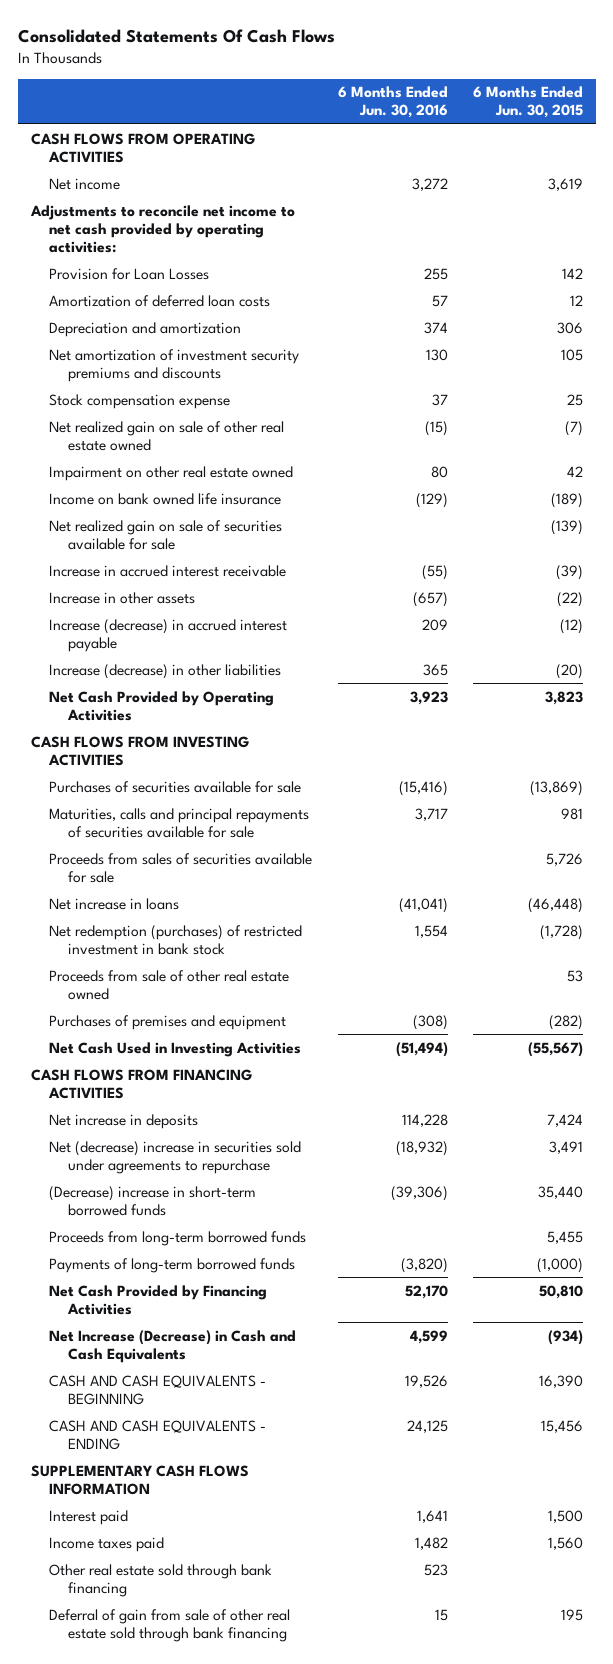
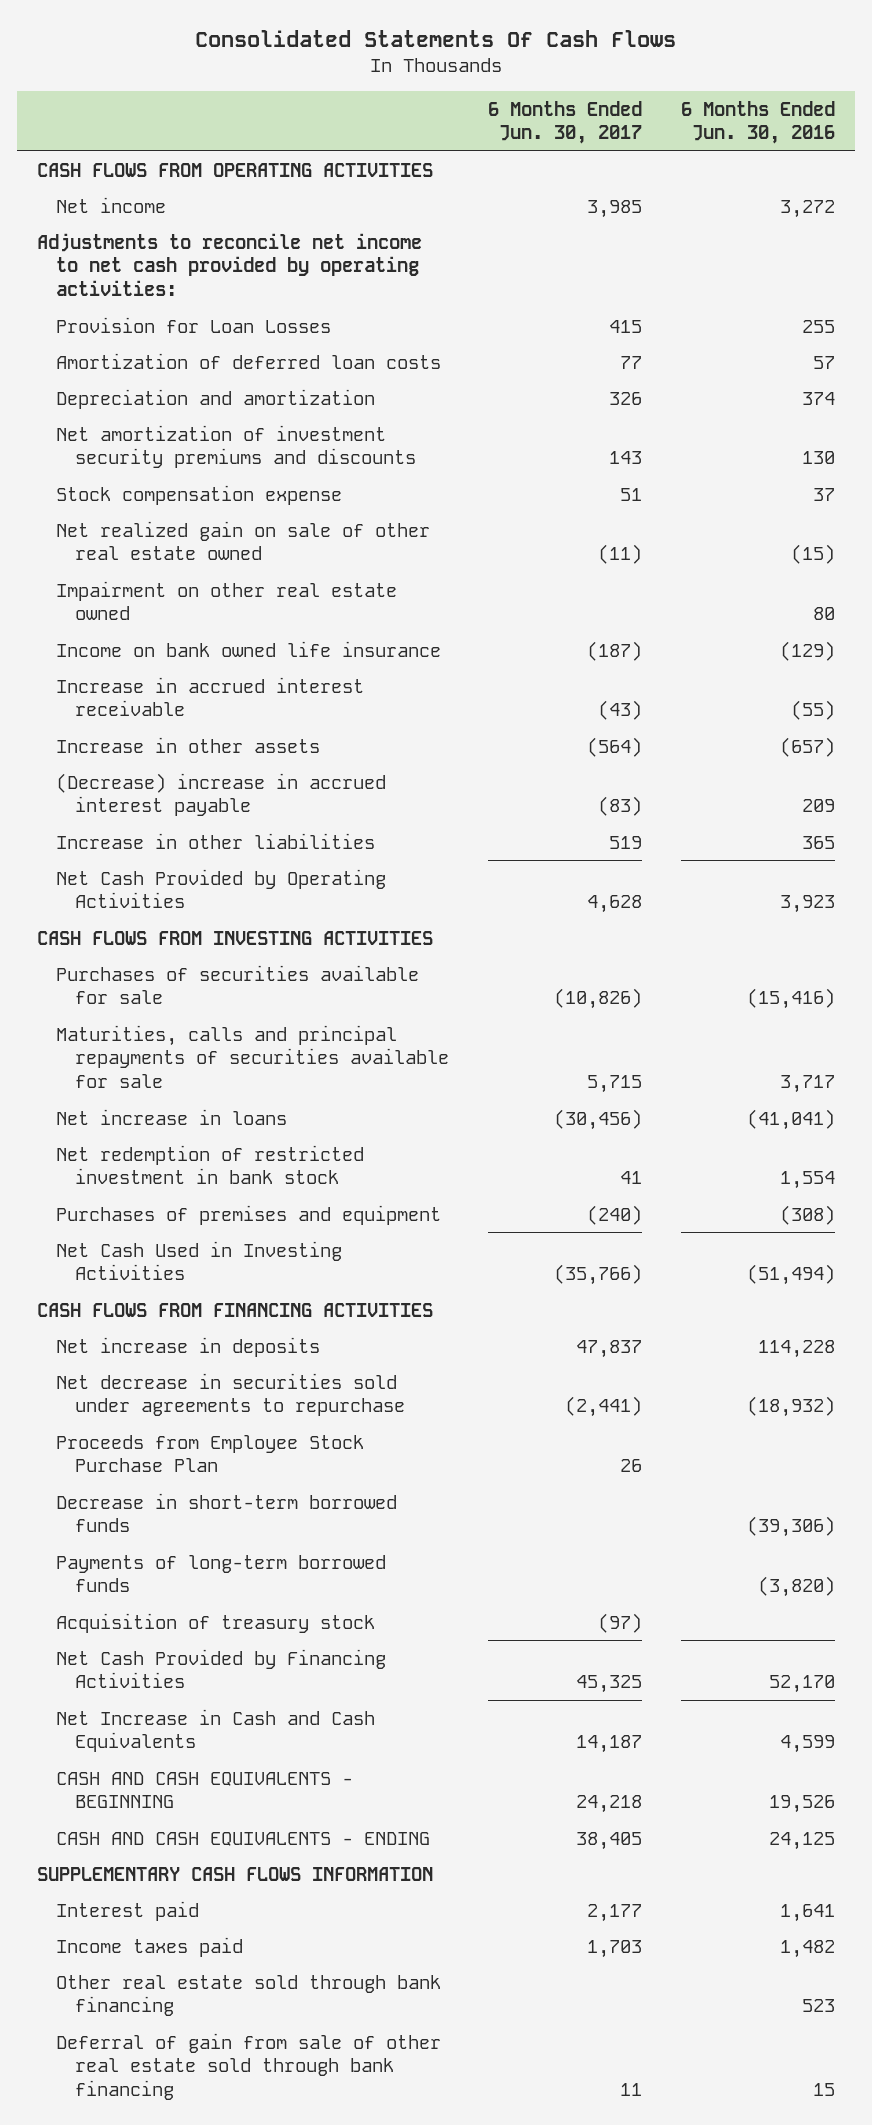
- | 6 Months Ended Jun. 30, 2016 | 6 Months Ended Jun. 30, 2015
+ | 6 Months Ended Jun. 30, 2017 | 6 Months Ended Jun. 30, 2016
- Net realized gain on sale of securities available for sale | | (139)
- Increase (decrease) in accrued interest payable | 209 | (12)
- Increase (decrease) in other liabilities | 365 | (20)
+ (Decrease) increase in accrued interest payable | (83) | 209
+ Increase in other liabilities | 519 | 365
- Proceeds from sales of securities available for sale | | 5,726
- Net redemption (purchases) of restricted investment in bank stock | 1,554 | (1,728)
- Proceeds from sale of other real estate owned | | 53
+ Net redemption of restricted investment in bank stock | 41 | 1,554
- Net (decrease) increase in securities sold under agreements to repurchase | (18,932) | 3,491
- (Decrease) increase in short-term borrowed funds | (39,306) | 35,440
- Proceeds from long-term borrowed funds | | 5,455
+ Net decrease in securities sold under agreements to repurchase | (2,441) | (18,932)
+ Proceeds from Employee Stock Purchase Plan | 26 |
+ Decrease in short-term borrowed funds | | (39,306)
+ Acquisition of treasury stock | (97) |
- Net Increase (Decrease) in Cash and Cash Equivalents | 4,599 | (934)
+ Net Increase in Cash and Cash Equivalents | 14,187 | 4,599

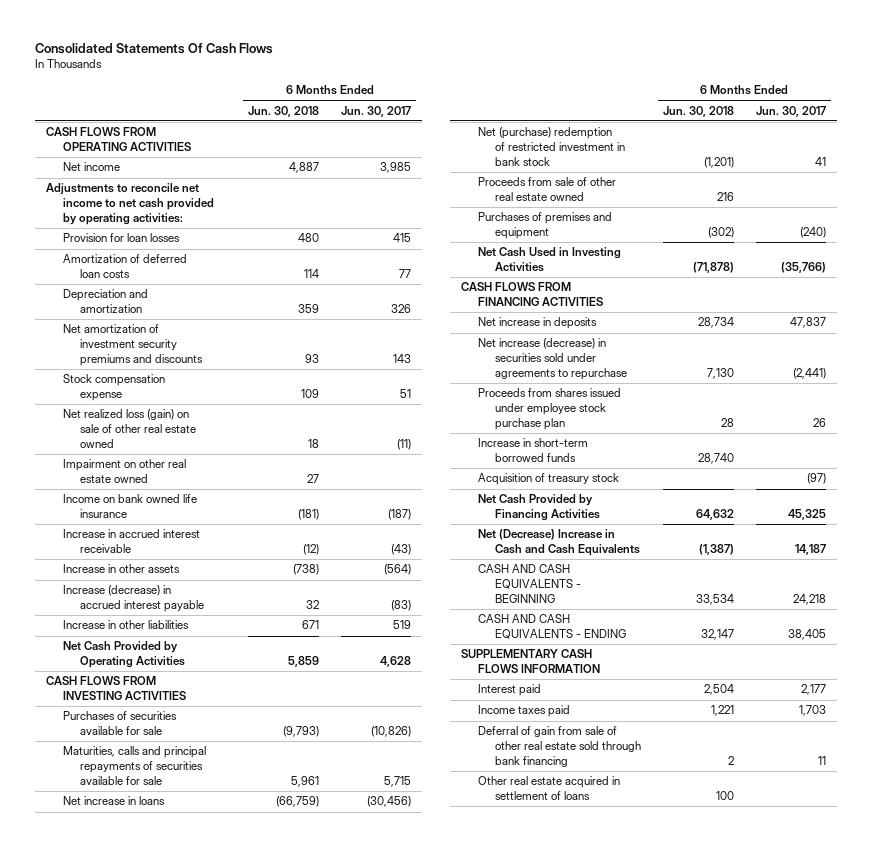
- | 6 Months Ended Jun. 30, 2017 | 6 Months Ended Jun. 30, 2016
+ | 6 Months Ended Jun. 30, 2018 | 6 Months Ended Jun. 30, 2017
- Provision for Loan Losses | 415 | 255
+ Provision for loan losses | 480 | 415
- Net realized gain on sale of other real estate owned | (11) | (15)
+ Net realized loss (gain) on sale of other real estate owned | 18 | (11)
- (Decrease) increase in accrued interest payable | (83) | 209
+ Increase (decrease) in accrued interest payable | 32 | (83)
- Net redemption of restricted investment in bank stock | 41 | 1,554
+ Net (purchase) redemption of restricted investment in bank stock | (1,201) | 41
+ Proceeds from sale of other real estate owned | 216 |
- Net decrease in securities sold under agreements to repurchase | (2,441) | (18,932)
- Proceeds from Employee Stock Purchase Plan | 26 |
- Decrease in short-term borrowed funds | | (39,306)
- Payments of long-term borrowed funds | | (3,820)
+ Net increase (decrease) in securities sold under agreements to repurchase | 7,130 | (2,441)
+ Proceeds from shares issued under employee stock purchase plan | 28 | 26
+ Increase in short-term borrowed funds | 28,740 |
- Net Increase in Cash and Cash Equivalents | 14,187 | 4,599
+ Net (Decrease) Increase in Cash and Cash Equivalents | (1,387) | 14,187
- Other real estate sold through bank financing | | 523
+ Other real estate acquired in settlement of loans | 100 |

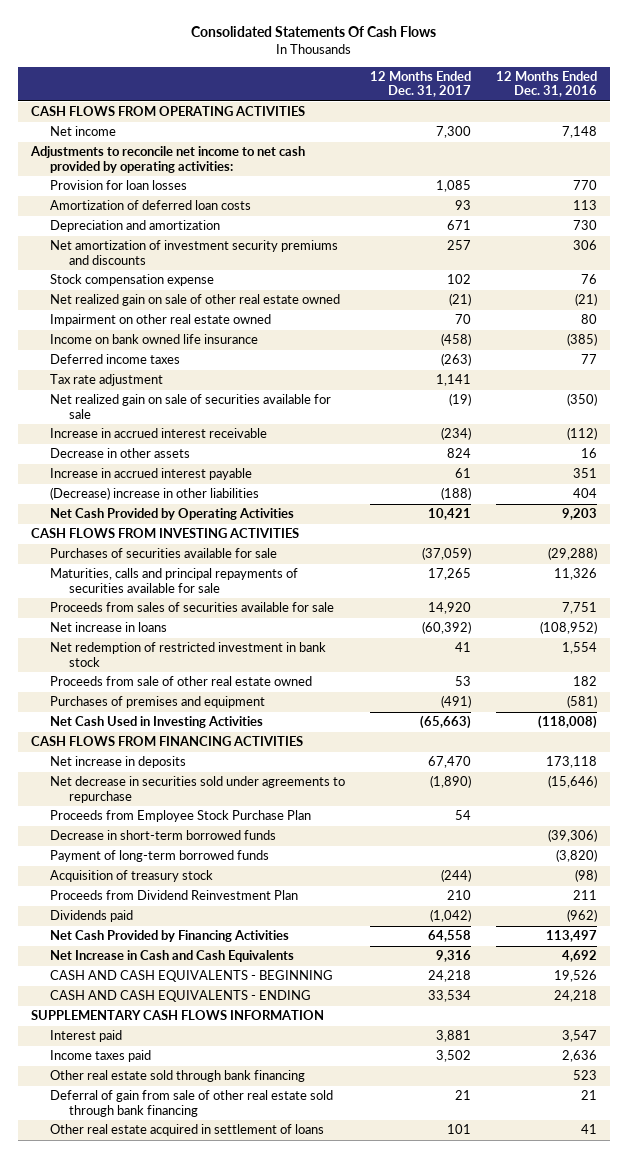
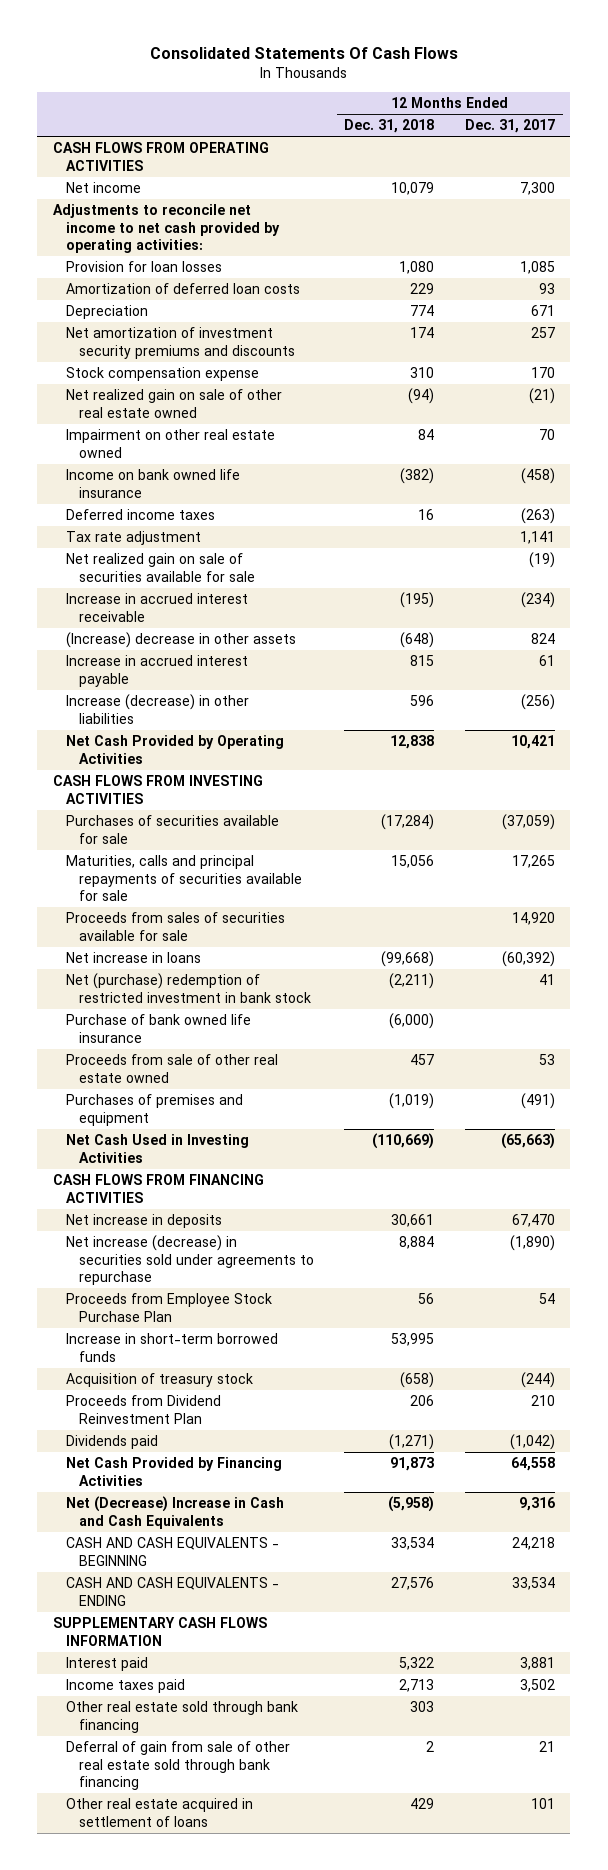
- | 12 Months Ended Dec. 31, 2017 | 12 Months Ended Dec. 31, 2016
+ | 12 Months Ended Dec. 31, 2018 | 12 Months Ended Dec. 31, 2017
- Depreciation and amortization | 671 | 730
+ Depreciation | 774 | 671
- Stock compensation expense | 102 | 76
+ Stock compensation expense | 310 | 170
- Decrease in other assets | 824 | 16
+ (Increase) decrease in other assets | (648) | 824
- (Decrease) increase in other liabilities | (188) | 404
+ Increase (decrease) in other liabilities | 596 | (256)
- Net redemption of restricted investment in bank stock | 41 | 1,554
+ Net (purchase) redemption of restricted investment in bank stock | (2,211) | 41
+ Purchase of bank owned life insurance | (6,000) |
- Net decrease in securities sold under agreements to repurchase | (1,890) | (15,646)
+ Net increase (decrease) in securities sold under agreements to repurchase | 8,884 | (1,890)
- Decrease in short-term borrowed funds | | (39,306)
- Payment of long-term borrowed funds | | (3,820)
+ Increase in short-term borrowed funds | 53,995 |
- Net Increase in Cash and Cash Equivalents | 9,316 | 4,692
+ Net (Decrease) Increase in Cash and Cash Equivalents | (5,958) | 9,316

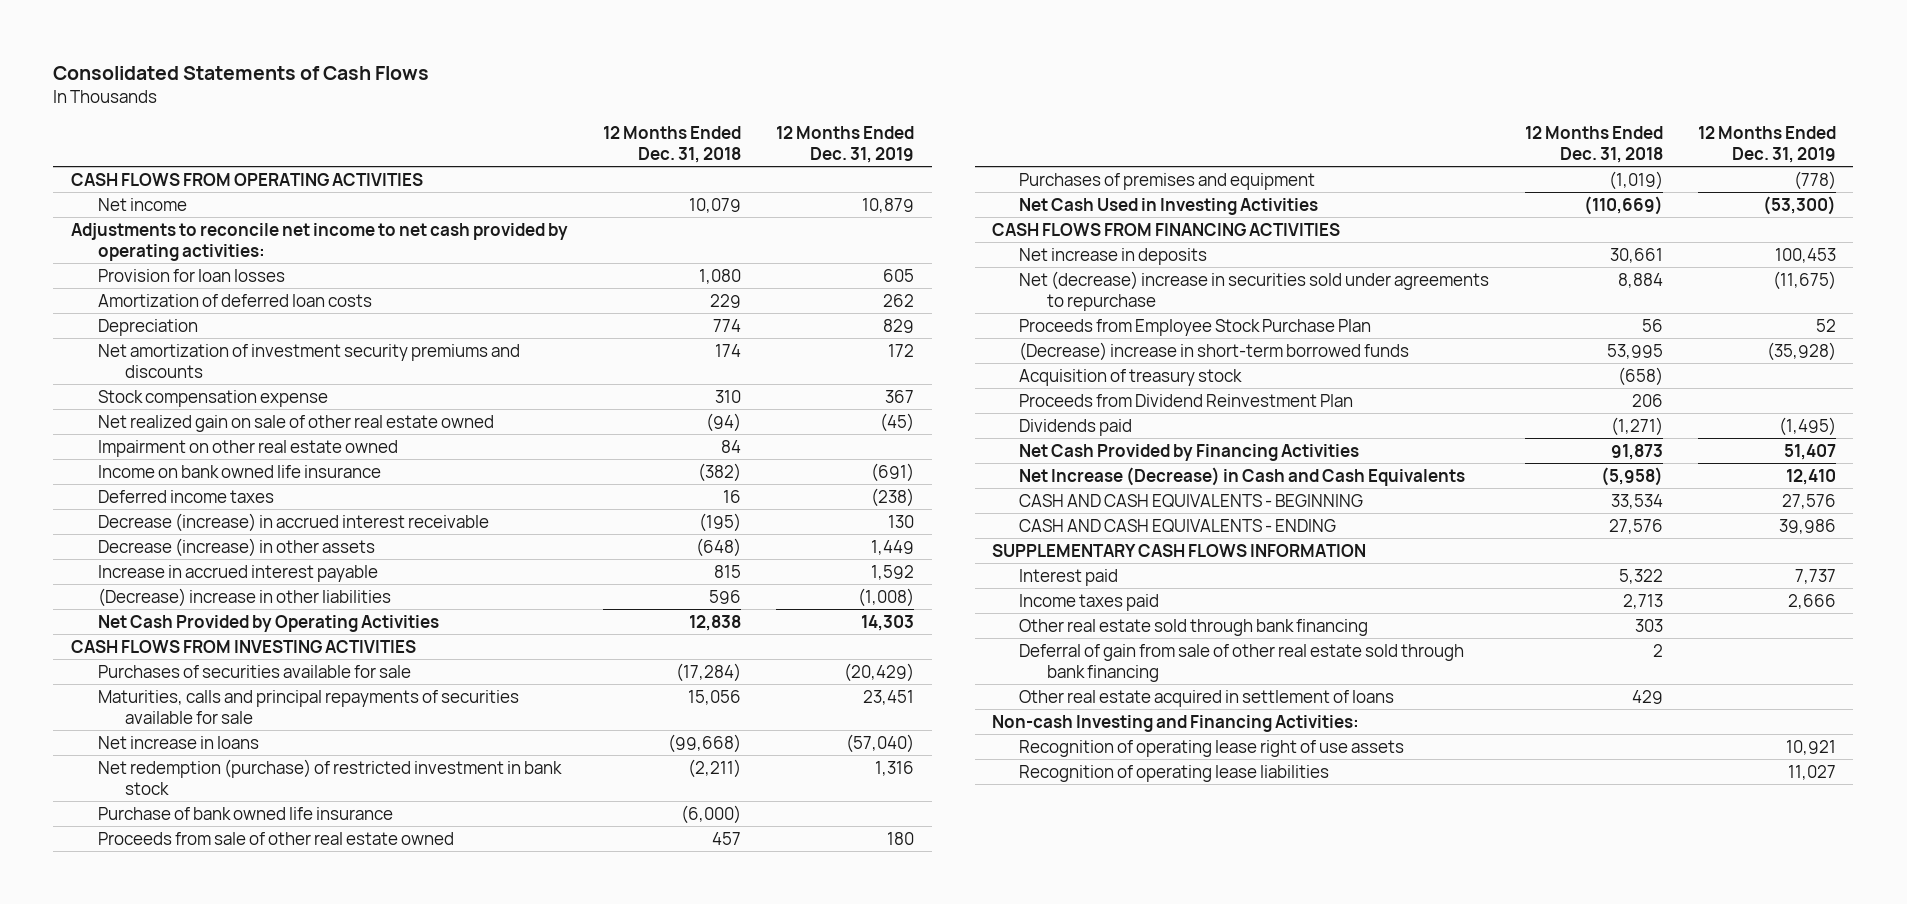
- Consolidated Statements Of Cash Flows
+ Consolidated Statements of Cash Flows
- | 12 Months Ended Dec. 31, 2018 | 12 Months Ended Dec. 31, 2017
+ | 12 Months Ended Dec. 31, 2018 | 12 Months Ended Dec. 31, 2019
- Tax rate adjustment | | 1,141
- Net realized gain on sale of securities available for sale | | (19)
- Increase in accrued interest receivable | (195) | (234)
- (Increase) decrease in other assets | (648) | 824
+ Decrease (increase) in accrued interest receivable | (195) | 130
+ Decrease (increase) in other assets | (648) | 1,449
- Increase (decrease) in other liabilities | 596 | (256)
+ (Decrease) increase in other liabilities | 596 | (1,008)
- Proceeds from sales of securities available for sale | | 14,920
- Net (purchase) redemption of restricted investment in bank stock | (2,211) | 41
+ Net redemption (purchase) of restricted investment in bank stock | (2,211) | 1,316
- Net increase (decrease) in securities sold under agreements to repurchase | 8,884 | (1,890)
+ Net (decrease) increase in securities sold under agreements to repurchase | 8,884 | (11,675)
- Increase in short-term borrowed funds | 53,995 |
+ (Decrease) increase in short-term borrowed funds | 53,995 | (35,928)
- Net (Decrease) Increase in Cash and Cash Equivalents | (5,958) | 9,316
+ Net Increase (Decrease) in Cash and Cash Equivalents | (5,958) | 12,410
+ Non-cash Investing and Financing Activities:
+ Recognition of operating lease right of use assets | | 10,921
+ Recognition of operating lease liabilities | | 11,027

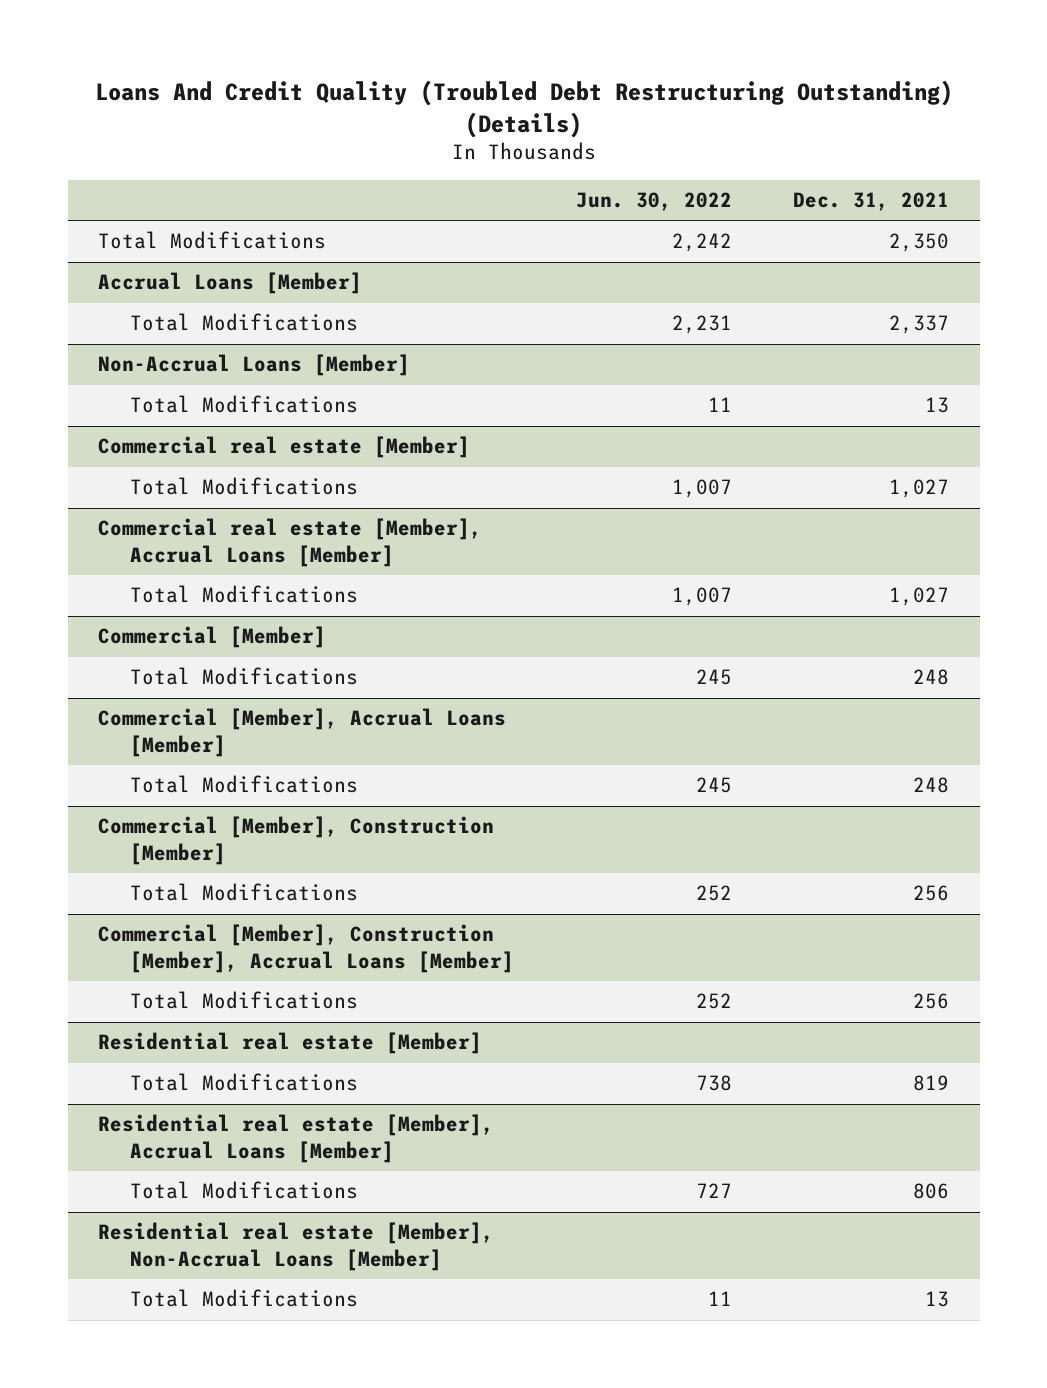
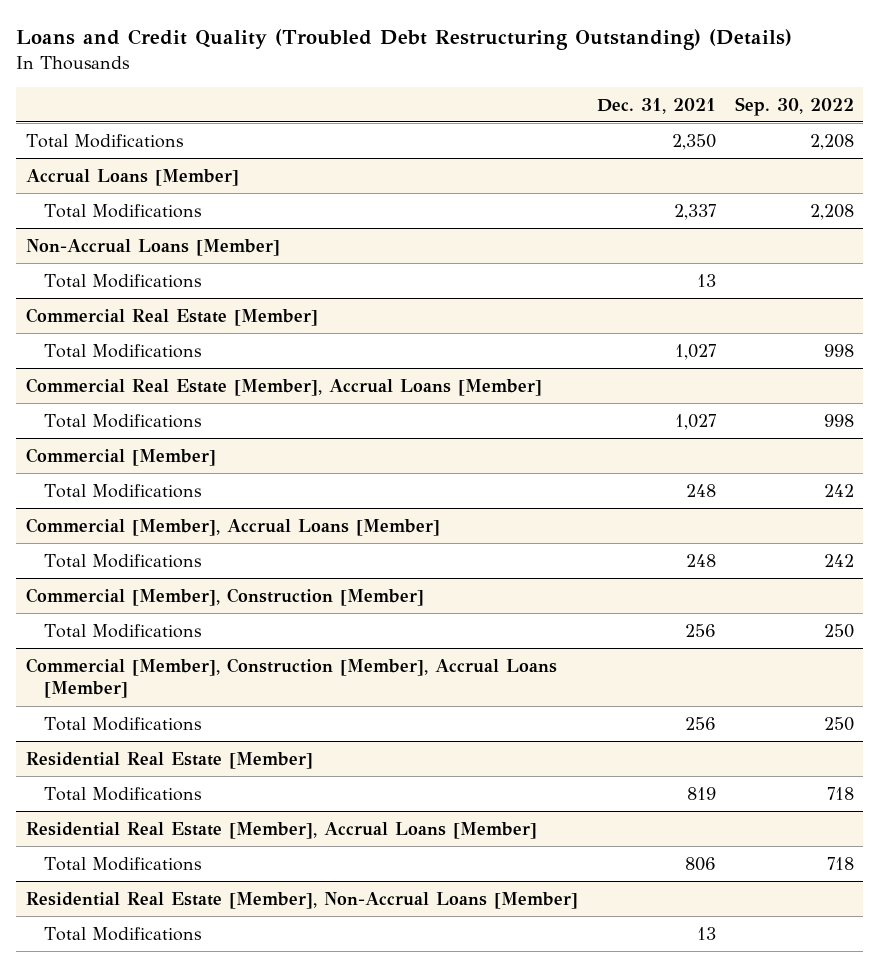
- Loans And Credit Quality (Troubled Debt Restructuring Outstanding) (Details)
+ Loans and Credit Quality (Troubled Debt Restructuring Outstanding) (Details)
- | Jun. 30, 2022 | Dec. 31, 2021
+ | Dec. 31, 2021 | Sep. 30, 2022
- Commercial real estate [Member]
+ Commercial Real Estate [Member]
- Commercial real estate [Member], Accrual Loans [Member]
+ Commercial Real Estate [Member], Accrual Loans [Member]
- Residential real estate [Member]
+ Residential Real Estate [Member]
- Residential real estate [Member], Accrual Loans [Member]
+ Residential Real Estate [Member], Accrual Loans [Member]
- Residential real estate [Member], Non-Accrual Loans [Member]
+ Residential Real Estate [Member], Non-Accrual Loans [Member]

